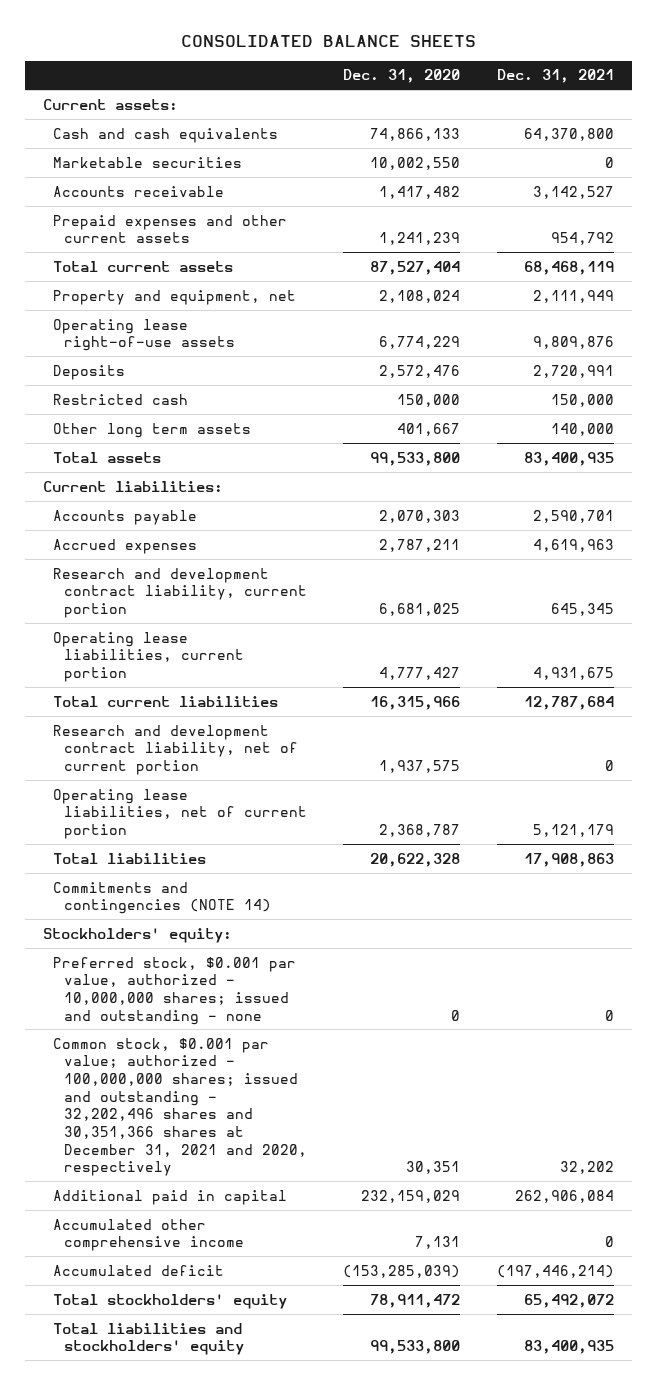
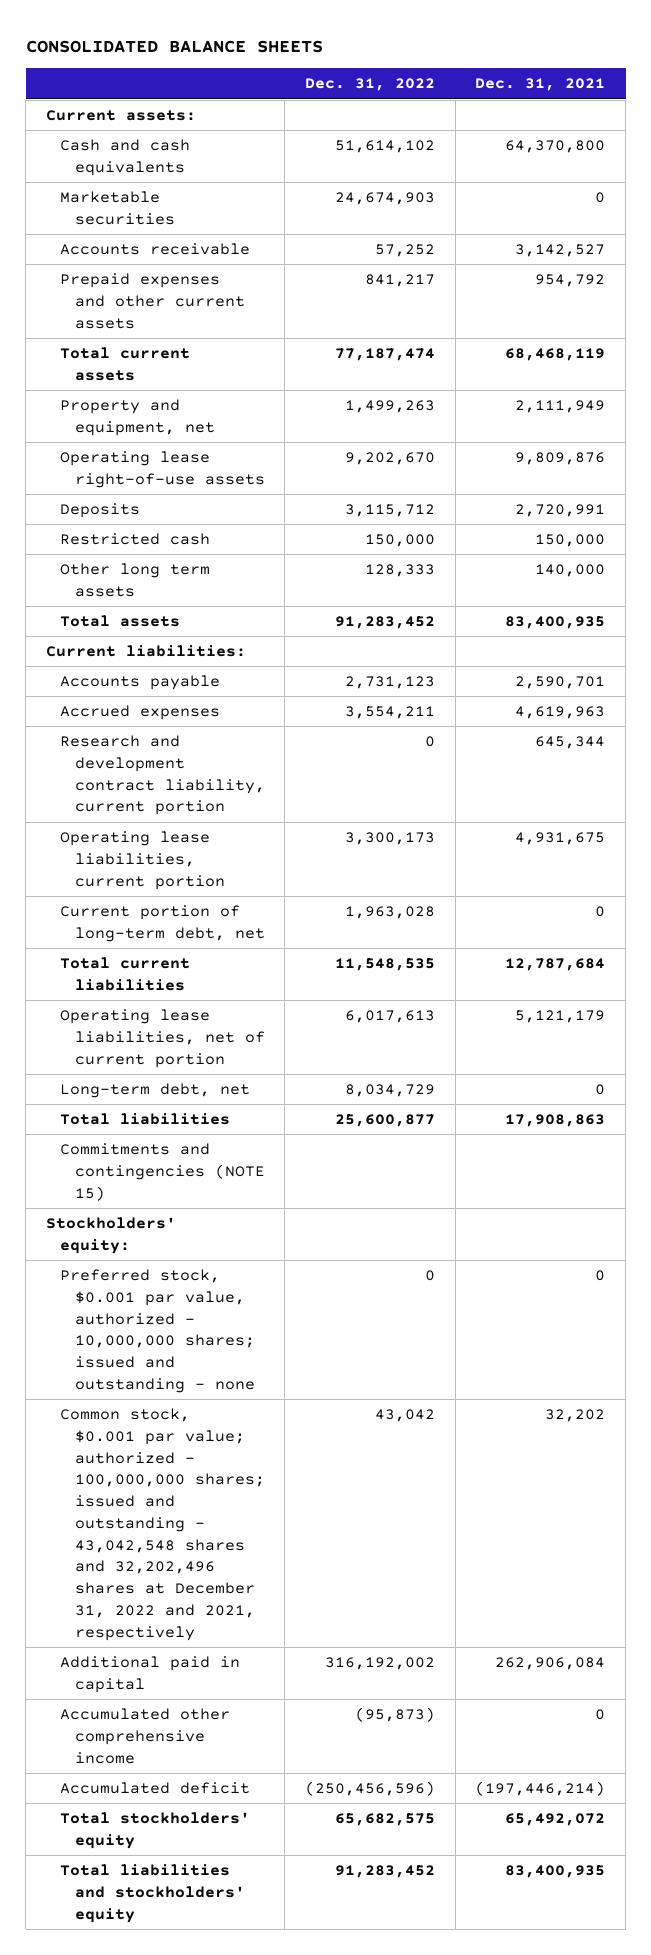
- | Dec. 31, 2020 | Dec. 31, 2021
+ | Dec. 31, 2022 | Dec. 31, 2021
- Research and development contract liability, current portion | 6,681,025 | 645,345
+ Research and development contract liability, current portion | 0 | 645,344
+ Current portion of long-term debt, net | 1,963,028 | 0
- Research and development contract liability, net of current portion | 1,937,575 | 0
+ Long-term debt, net | 8,034,729 | 0
- Commitments and contingencies (NOTE 14)
+ Commitments and contingencies (NOTE 15)
- Common stock, $0.001 par value; authorized - 100,000,000 shares; issued and outstanding - 32,202,496 shares and 30,351,366 shares at December 31, 2021 and 2020, respectively | 30,351 | 32,202
+ Common stock, $0.001 par value; authorized - 100,000,000 shares; issued and outstanding - 43,042,548 shares and 32,202,496 shares at December 31, 2022 and 2021, respectively | 43,042 | 32,202

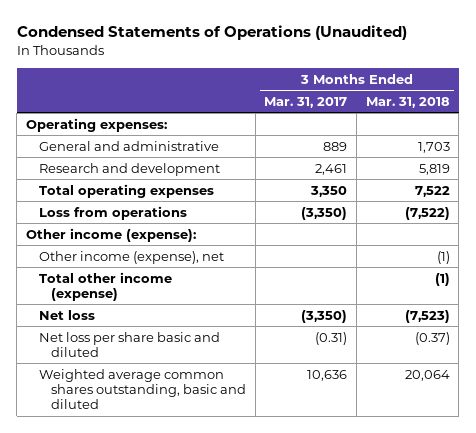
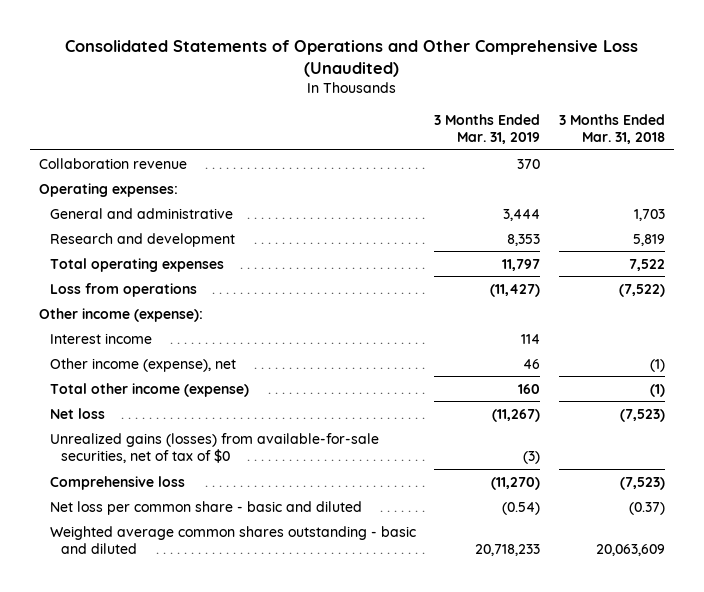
- Condensed Statements of Operations (Unaudited)
+ Consolidated Statements of Operations and Other Comprehensive Loss (Unaudited)
- | 3 Months Ended Mar. 31, 2017 | 3 Months Ended Mar. 31, 2018
+ | 3 Months Ended Mar. 31, 2019 | 3 Months Ended Mar. 31, 2018
+ Collaboration revenue | 370 |
+ Interest income | 114 |
- Net loss per share basic and diluted | (0.31) | (0.37)
- Weighted average common shares outstanding, basic and diluted | 10,636 | 20,064
+ Unrealized gains (losses) from available-for-sale securities, net of tax of $0 | (3) |
+ Comprehensive loss | (11,270) | (7,523)
+ Net loss per common share - basic and diluted | (0.54) | (0.37)
+ Weighted average common shares outstanding - basic and diluted | 20,718,233 | 20,063,609

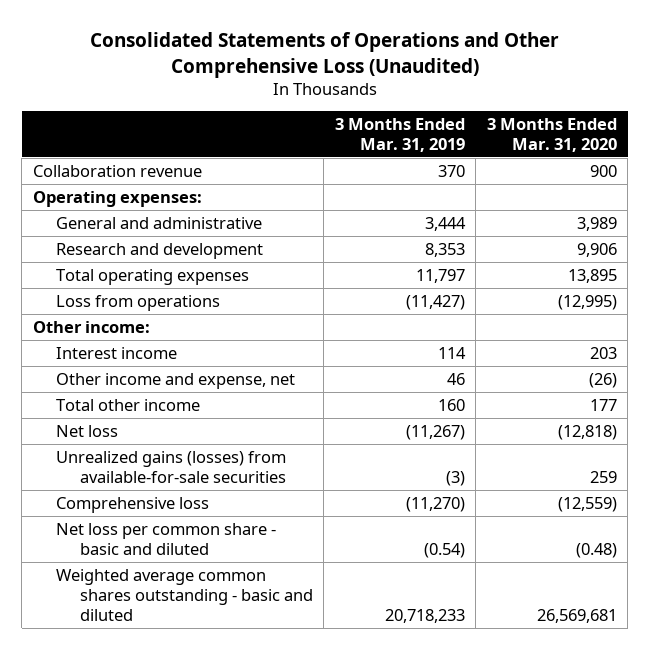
- | 3 Months Ended Mar. 31, 2019 | 3 Months Ended Mar. 31, 2018
+ | 3 Months Ended Mar. 31, 2019 | 3 Months Ended Mar. 31, 2020
- Other income (expense):
+ Other income:
- Other income (expense), net | 46 | (1)
- Total other income (expense) | 160 | (1)
+ Other income and expense, net | 46 | (26)
+ Total other income | 160 | 177
- Unrealized gains (losses) from available-for-sale securities, net of tax of $0 | (3) |
+ Unrealized gains (losses) from available-for-sale securities | (3) | 259

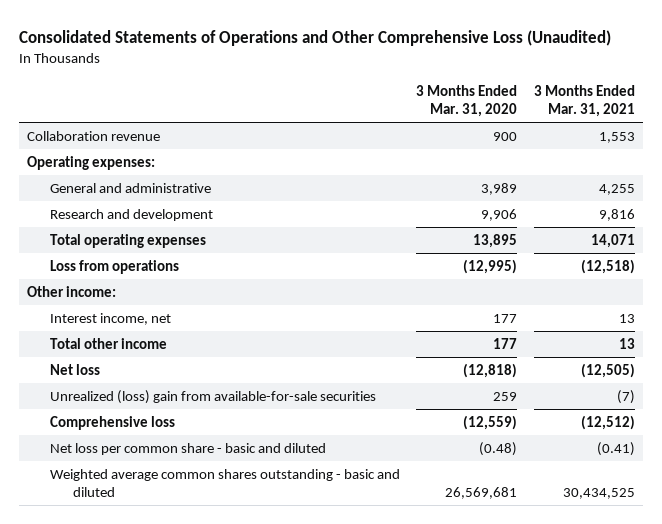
- | 3 Months Ended Mar. 31, 2019 | 3 Months Ended Mar. 31, 2020
+ | 3 Months Ended Mar. 31, 2020 | 3 Months Ended Mar. 31, 2021
- Interest income | 114 | 203
- Other income and expense, net | 46 | (26)
+ Interest income, net | 177 | 13
- Unrealized gains (losses) from available-for-sale securities | (3) | 259
+ Unrealized (loss) gain from available-for-sale securities | 259 | (7)

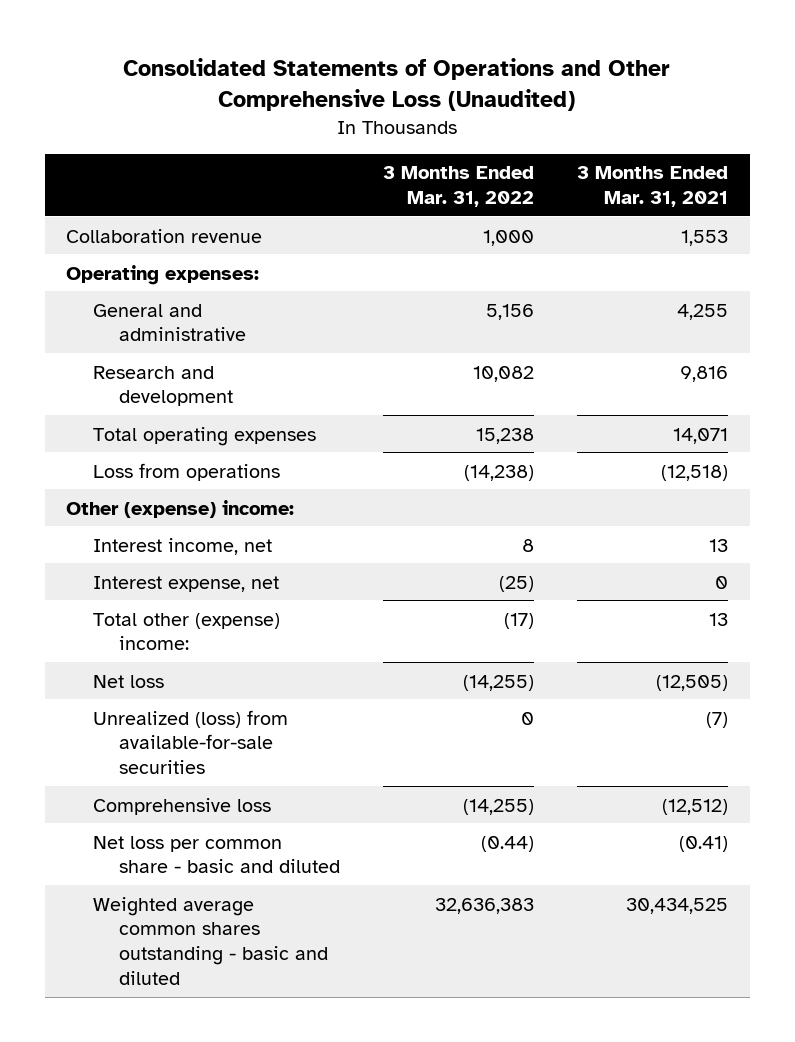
- | 3 Months Ended Mar. 31, 2020 | 3 Months Ended Mar. 31, 2021
+ | 3 Months Ended Mar. 31, 2022 | 3 Months Ended Mar. 31, 2021
- Other income:
+ Other (expense) income:
- Total other income | 177 | 13
+ Interest expense, net | (25) | 0
+ Total other (expense) income: | (17) | 13
- Unrealized (loss) gain from available-for-sale securities | 259 | (7)
+ Unrealized (loss) from available-for-sale securities | 0 | (7)

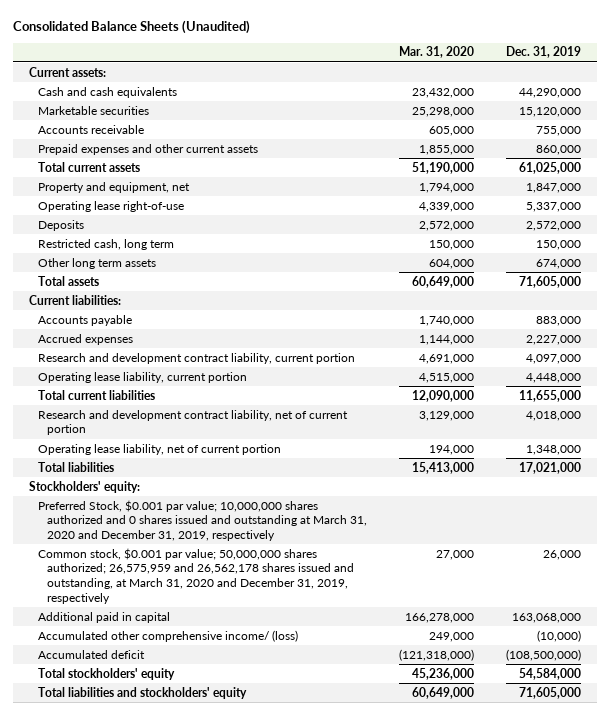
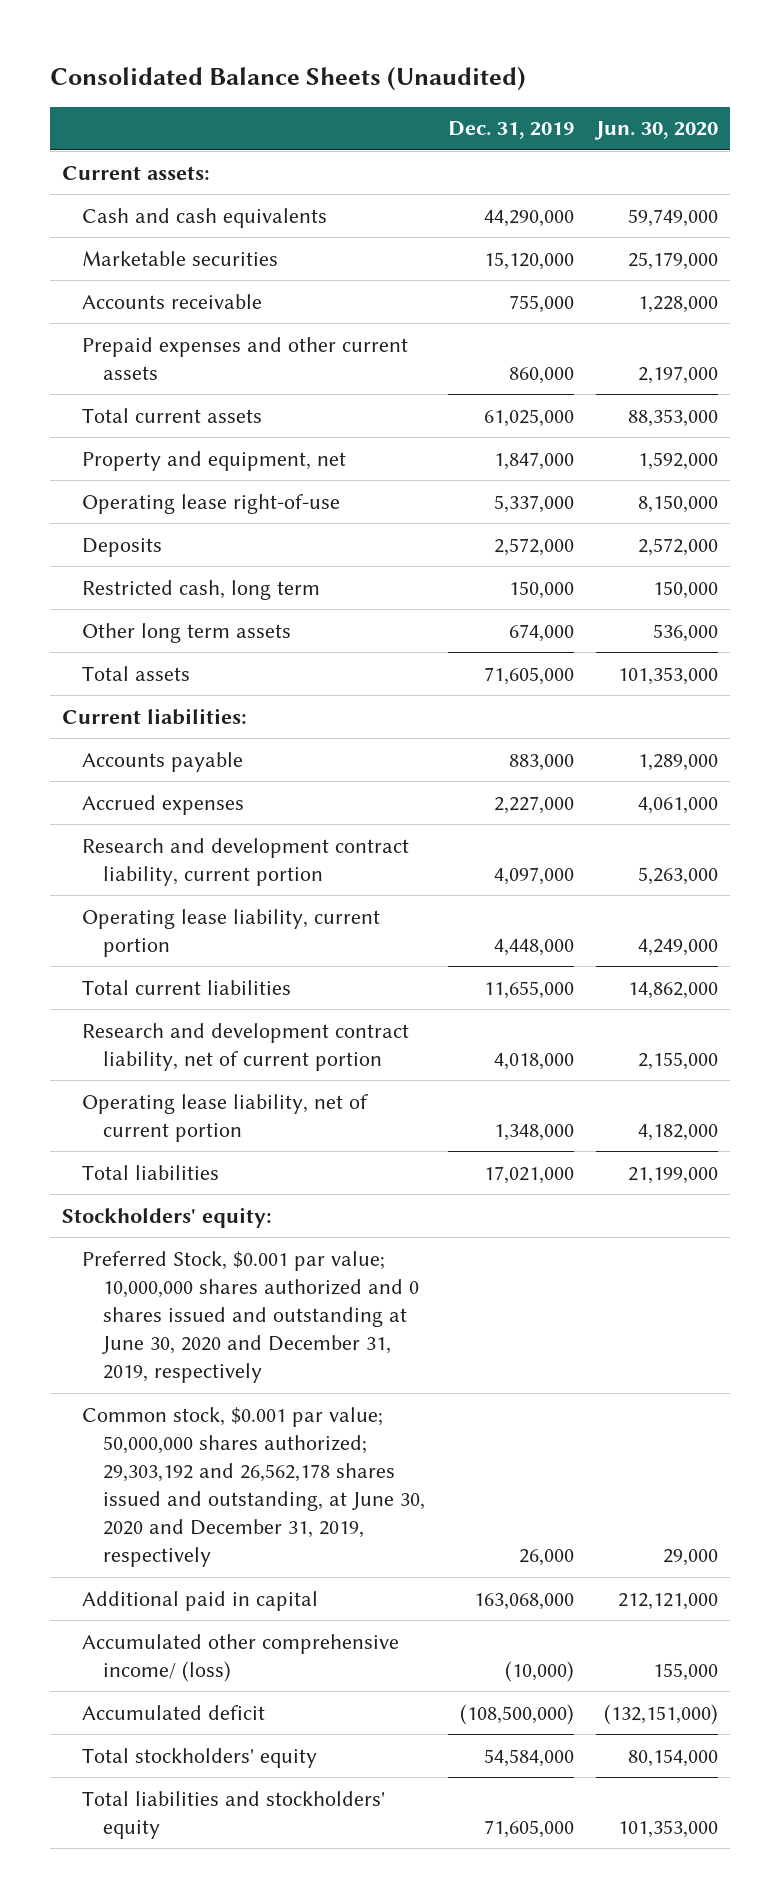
- | Mar. 31, 2020 | Dec. 31, 2019
+ | Dec. 31, 2019 | Jun. 30, 2020
- Preferred Stock, $0.001 par value; 10,000,000 shares authorized and 0 shares issued and outstanding at March 31, 2020 and December 31, 2019, respectively
- Common stock, $0.001 par value; 50,000,000 shares authorized; 26,575,959 and 26,562,178 shares issued and outstanding, at March 31, 2020 and December 31, 2019, respectively | 27,000 | 26,000
+ Preferred Stock, $0.001 par value; 10,000,000 shares authorized and 0 shares issued and outstanding at June 30, 2020 and December 31, 2019, respectively
+ Common stock, $0.001 par value; 50,000,000 shares authorized; 29,303,192 and 26,562,178 shares issued and outstanding, at June 30, 2020 and December 31, 2019, respectively | 26,000 | 29,000

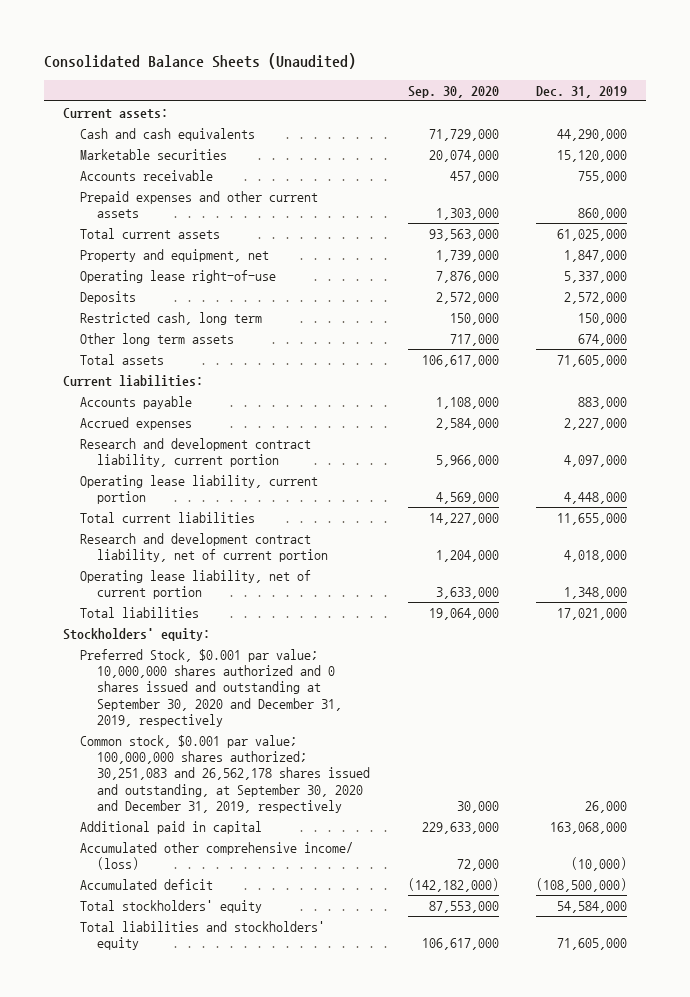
- | Dec. 31, 2019 | Jun. 30, 2020
+ | Sep. 30, 2020 | Dec. 31, 2019
- Preferred Stock, $0.001 par value; 10,000,000 shares authorized and 0 shares issued and outstanding at June 30, 2020 and December 31, 2019, respectively
- Common stock, $0.001 par value; 50,000,000 shares authorized; 29,303,192 and 26,562,178 shares issued and outstanding, at June 30, 2020 and December 31, 2019, respectively | 26,000 | 29,000
+ Preferred Stock, $0.001 par value; 10,000,000 shares authorized and 0 shares issued and outstanding at September 30, 2020 and December 31, 2019, respectively
+ Common stock, $0.001 par value; 100,000,000 shares authorized; 30,251,083 and 26,562,178 shares issued and outstanding, at September 30, 2020 and December 31, 2019, respectively | 30,000 | 26,000

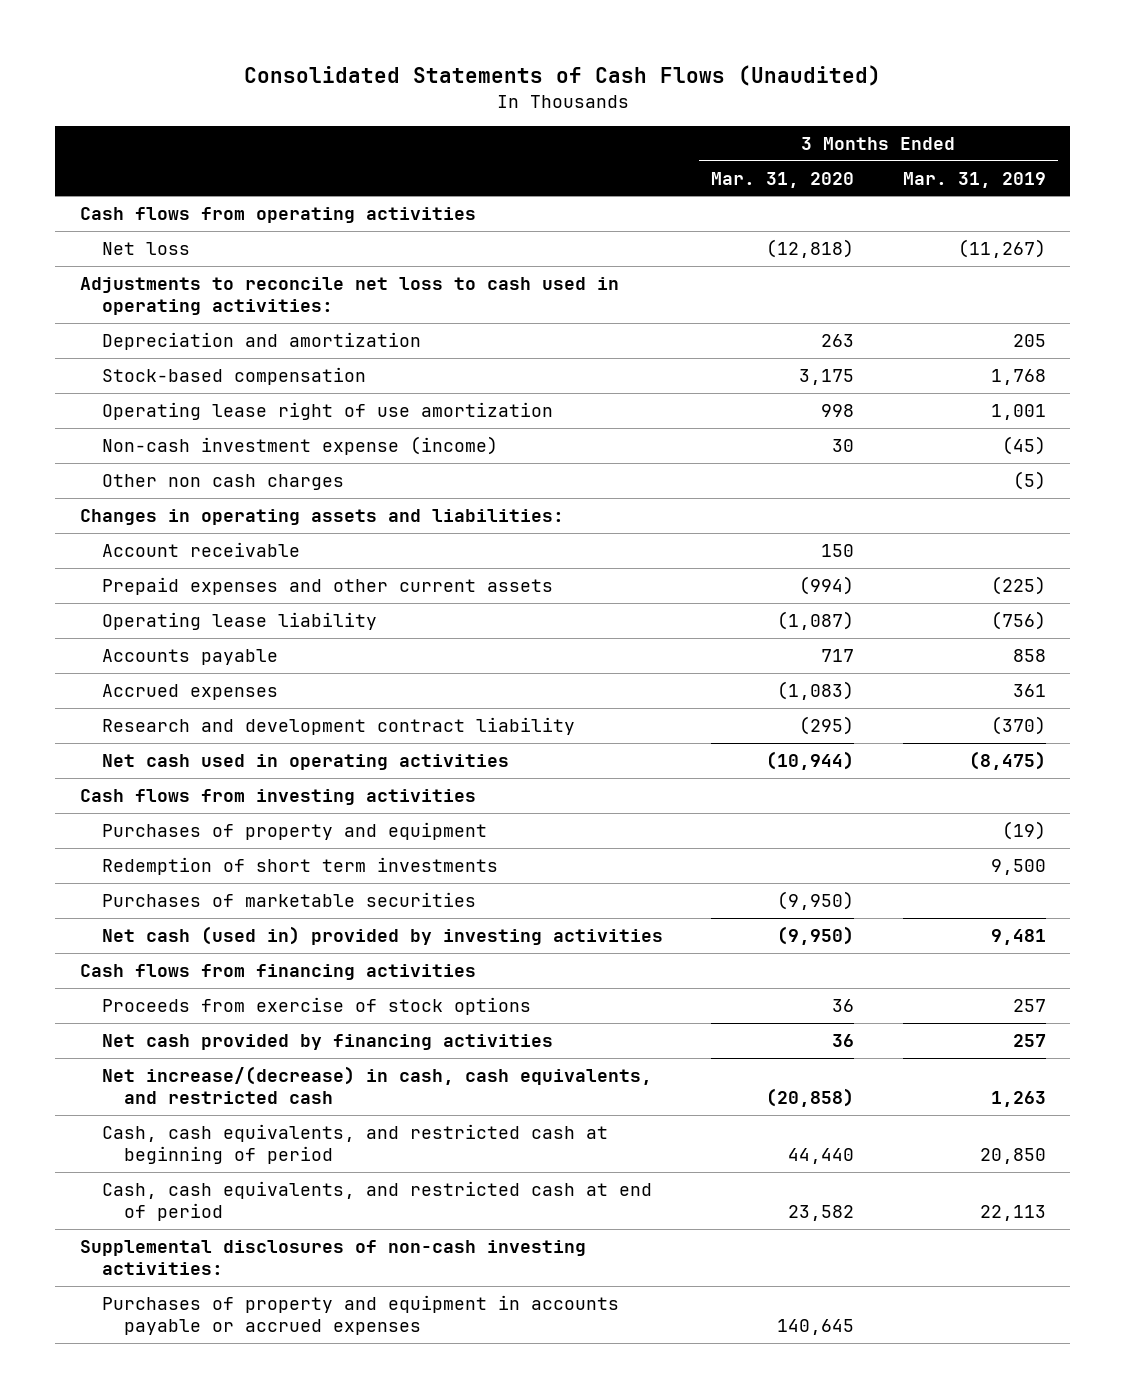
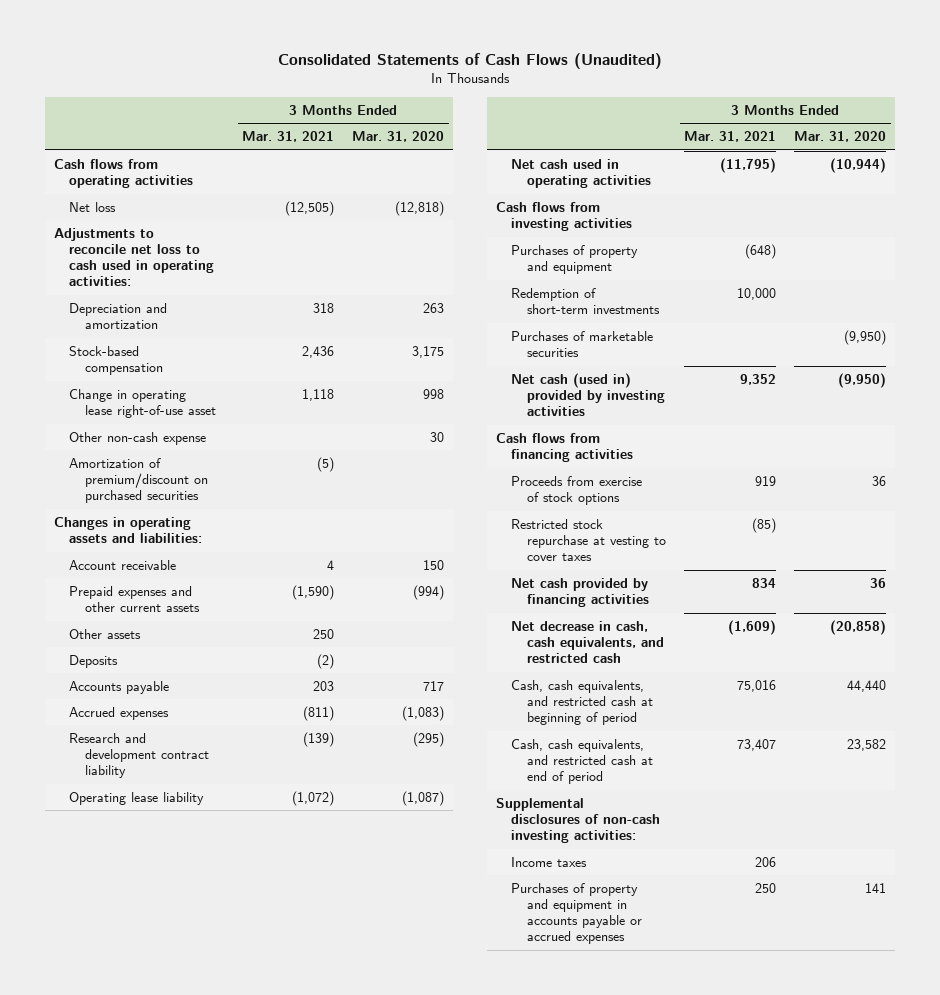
- | 3 Months Ended Mar. 31, 2020 | 3 Months Ended Mar. 31, 2019
+ | 3 Months Ended Mar. 31, 2021 | 3 Months Ended Mar. 31, 2020
- Operating lease right of use amortization | 998 | 1,001
- Non-cash investment expense (income) | 30 | (45)
- Other non cash charges | | (5)
+ Change in operating lease right-of-use asset | 1,118 | 998
+ Other non-cash expense | | 30
+ Amortization of premium/discount on purchased securities | (5) |
+ Other assets | 250 |
+ Deposits | (2) |
moved down: Operating lease liability | (1,072) | (1,087)
- Redemption of short term investments | | 9,500
+ Redemption of short-term investments | 10,000 |
+ Restricted stock repurchase at vesting to cover taxes | (85) |
- Net increase/(decrease) in cash, cash equivalents, and restricted cash | (20,858) | 1,263
+ Net decrease in cash, cash equivalents, and restricted cash | (1,609) | (20,858)
- Purchases of property and equipment in accounts payable or accrued expenses | 140,645 |
+ Income taxes | 206 |
+ Purchases of property and equipment in accounts payable or accrued expenses | 250 | 141

